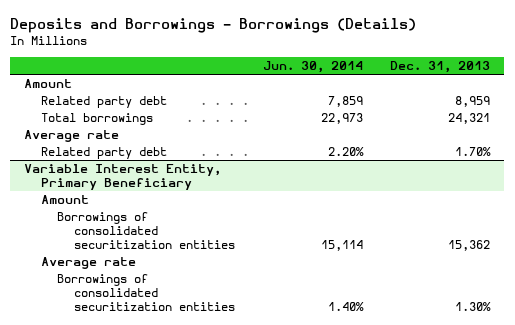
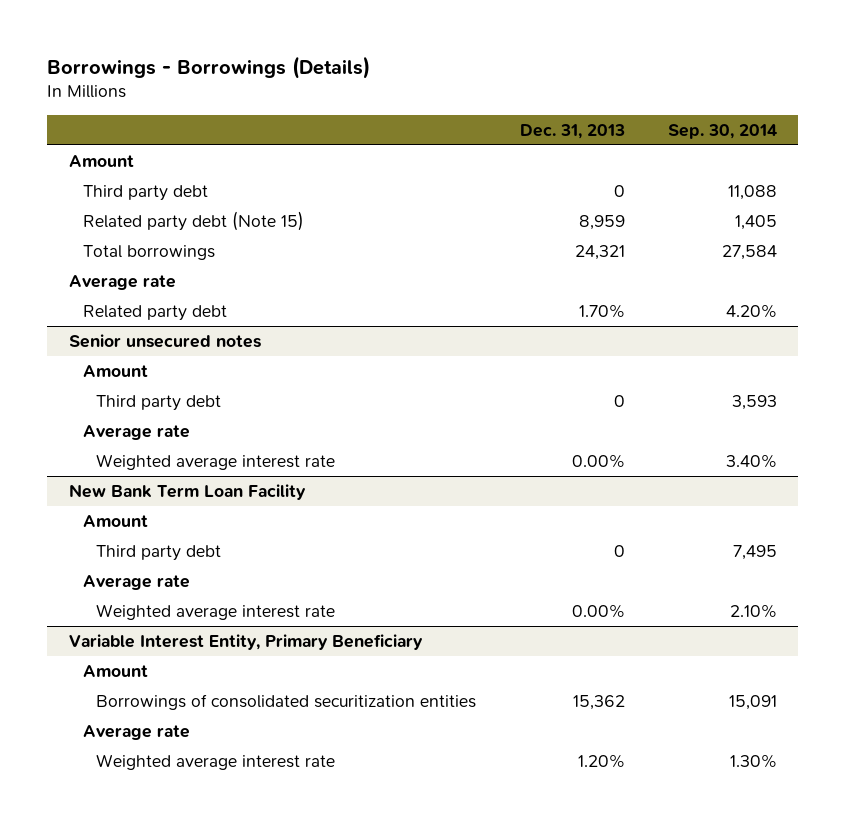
- Deposits and Borrowings - Borrowings (Details)
+ Borrowings - Borrowings (Details)
- | Jun. 30, 2014 | Dec. 31, 2013
+ | Dec. 31, 2013 | Sep. 30, 2014
- Related party debt | 7,859 | 8,959
+ Third party debt | 0 | 11,088
+ Related party debt (Note 15) | 8,959 | 1,405
+ Senior unsecured notes
+ Amount
+ Third party debt | 0 | 3,593
+ Average rate
+ Weighted average interest rate | 0.00% | 3.40%
+ New Bank Term Loan Facility
+ Amount
+ Third party debt | 0 | 7,495
+ Average rate
+ Weighted average interest rate | 0.00% | 2.10%
@ Variable Interest Entity, Primary Beneficiary
- Borrowings of consolidated securitization entities | 1.40% | 1.30%
+ Weighted average interest rate | 1.20% | 1.30%

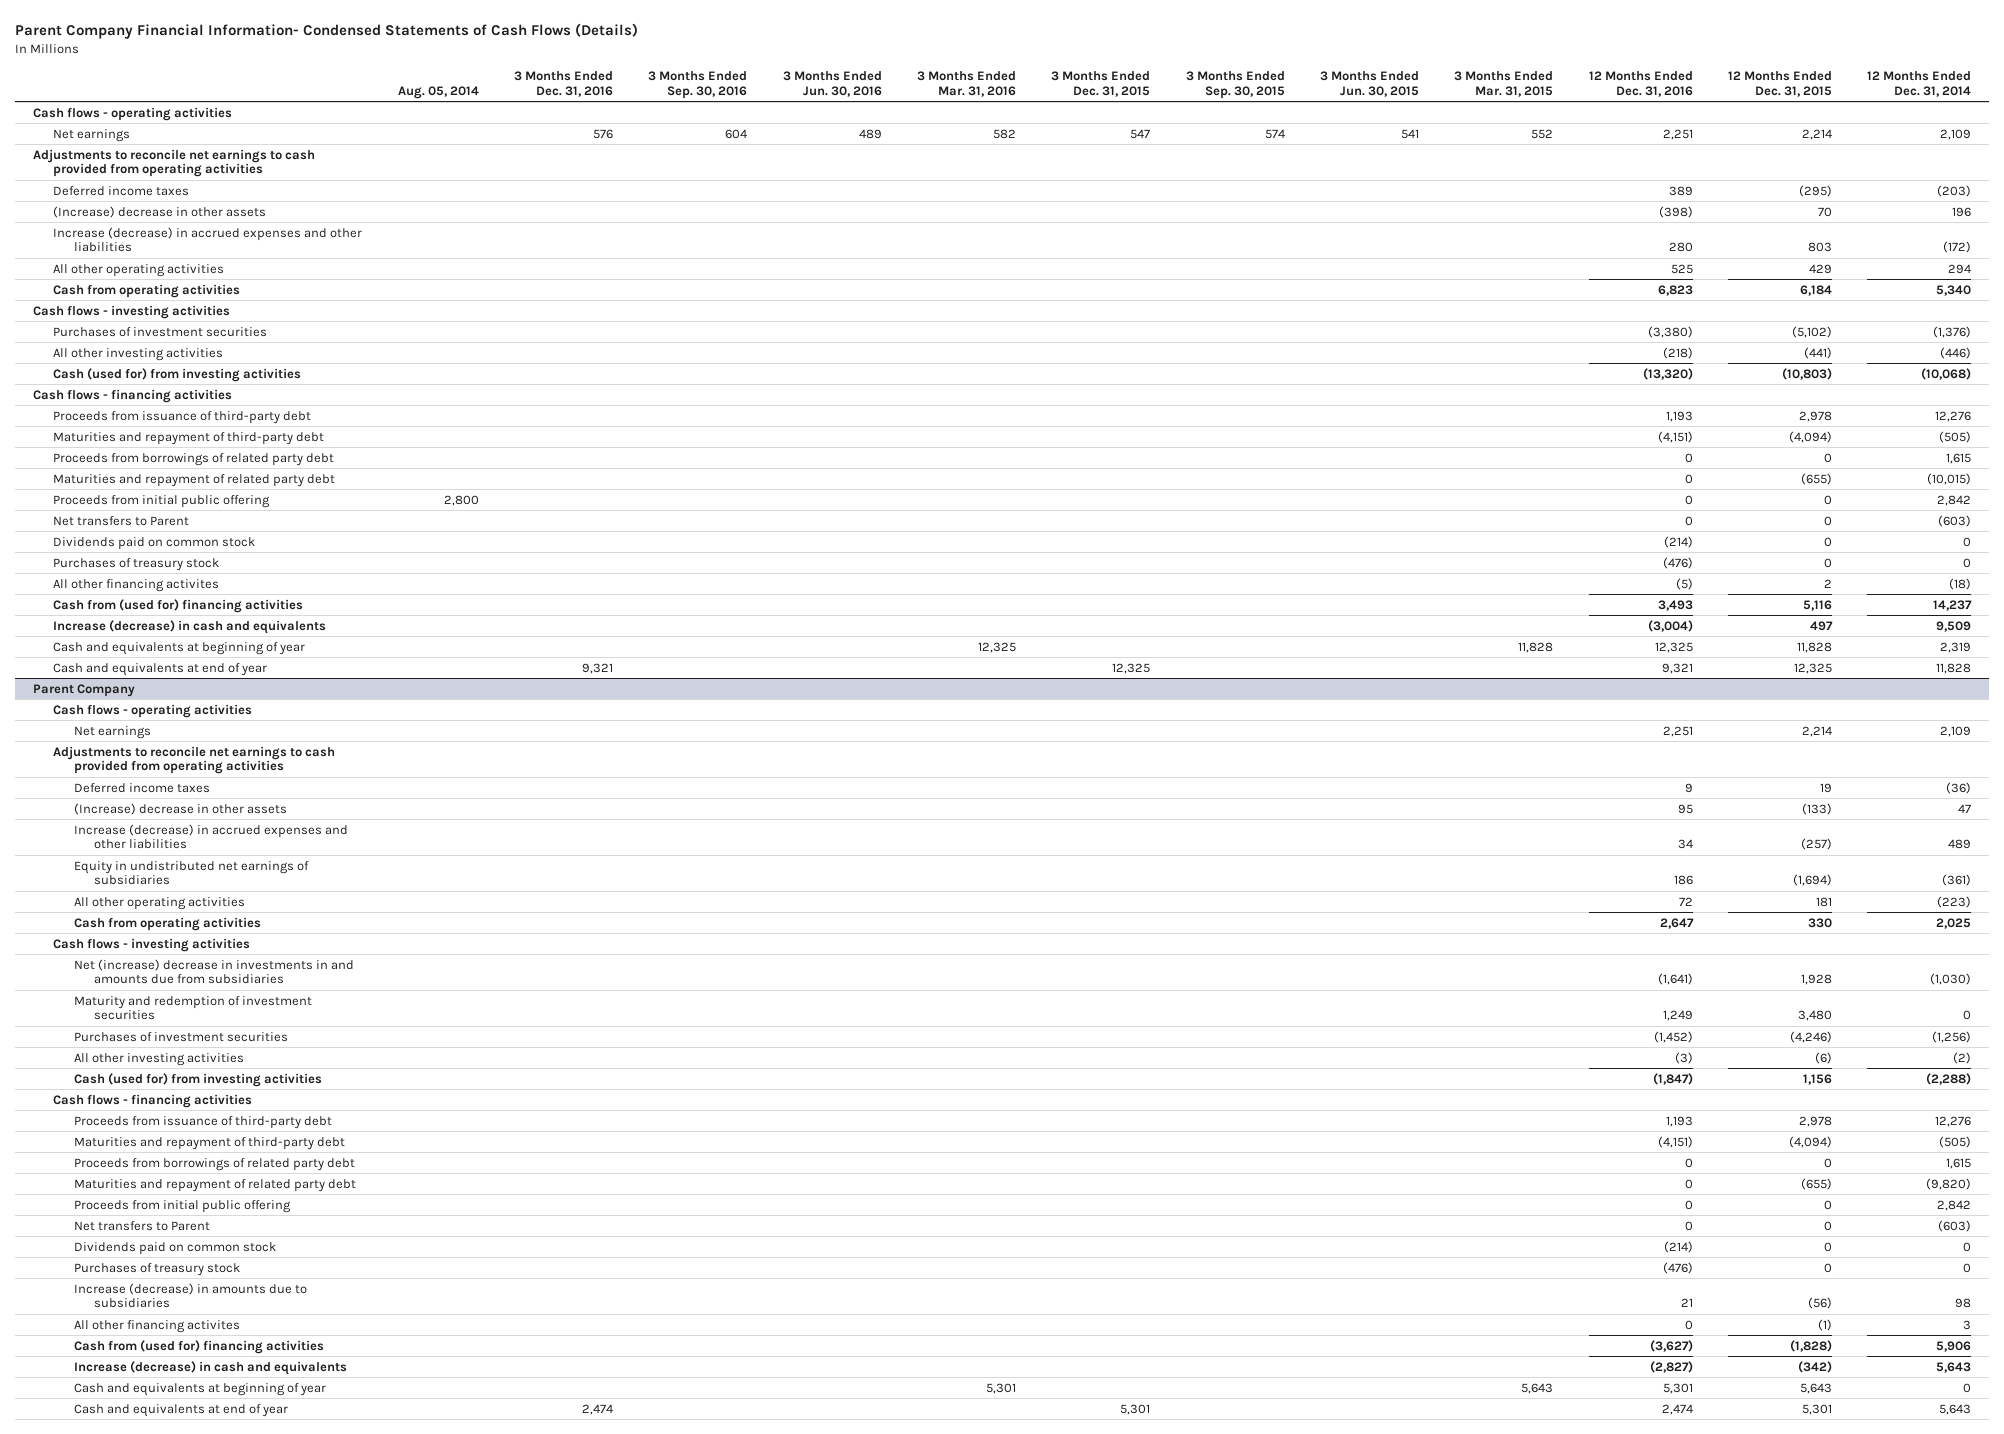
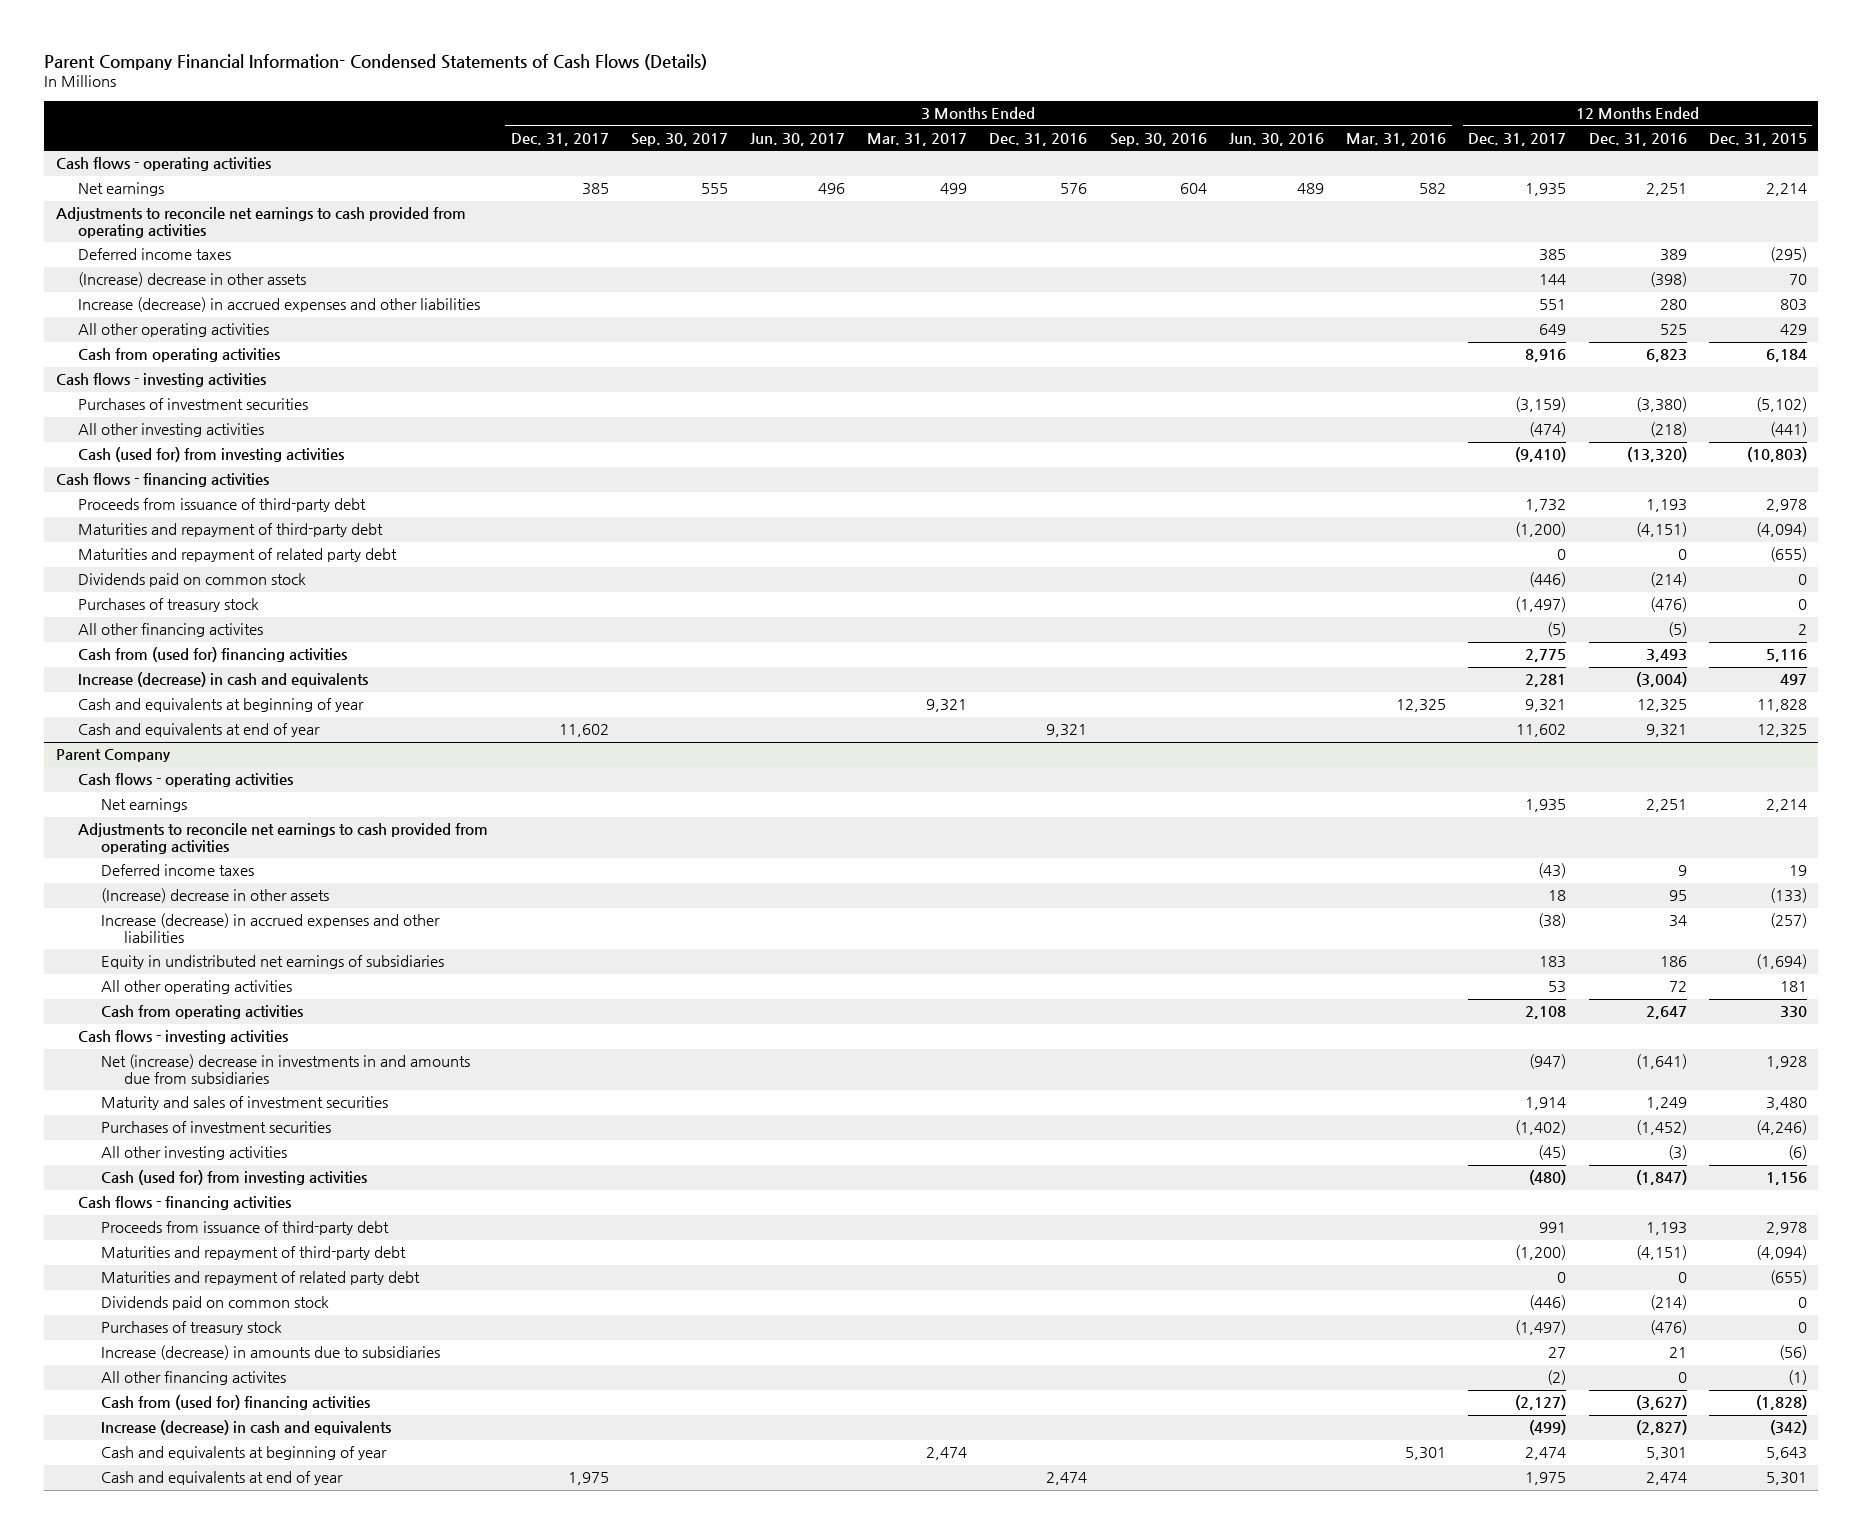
- | Aug. 05, 2014 | 3 Months Ended Dec. 31, 2016 | 3 Months Ended Sep. 30, 2016 | 3 Months Ended Jun. 30, 2016 | 3 Months Ended Mar. 31, 2016 | 3 Months Ended Dec. 31, 2015 | 3 Months Ended Sep. 30, 2015 | 3 Months Ended Jun. 30, 2015 | 3 Months Ended Mar. 31, 2015 | 12 Months Ended Dec. 31, 2016 | 12 Months Ended Dec. 31, 2015 | 12 Months Ended Dec. 31, 2014
+ | 3 Months Ended Dec. 31, 2017 | 3 Months Ended Sep. 30, 2017 | 3 Months Ended Jun. 30, 2017 | 3 Months Ended Mar. 31, 2017 | 3 Months Ended Dec. 31, 2016 | 3 Months Ended Sep. 30, 2016 | 3 Months Ended Jun. 30, 2016 | 3 Months Ended Mar. 31, 2016 | 12 Months Ended Dec. 31, 2017 | 12 Months Ended Dec. 31, 2016 | 12 Months Ended Dec. 31, 2015
- Proceeds from borrowings of related party debt | | | | | | | | | | 0 | 0 | 1,615
- Proceeds from initial public offering | 2,800 | | | | | | | | | 0 | 0 | 2,842
- Net transfers to Parent | | | | | | | | | | 0 | 0 | (603)
@ Parent Company
- Maturity and redemption of investment securities | | | | | | | | | | 1,249 | 3,480 | 0
+ Maturity and sales of investment securities | | | | | | | | | 1,914 | 1,249 | 3,480
- Proceeds from borrowings of related party debt | | | | | | | | | | 0 | 0 | 1,615
- Proceeds from initial public offering | | | | | | | | | | 0 | 0 | 2,842
- Net transfers to Parent | | | | | | | | | | 0 | 0 | (603)

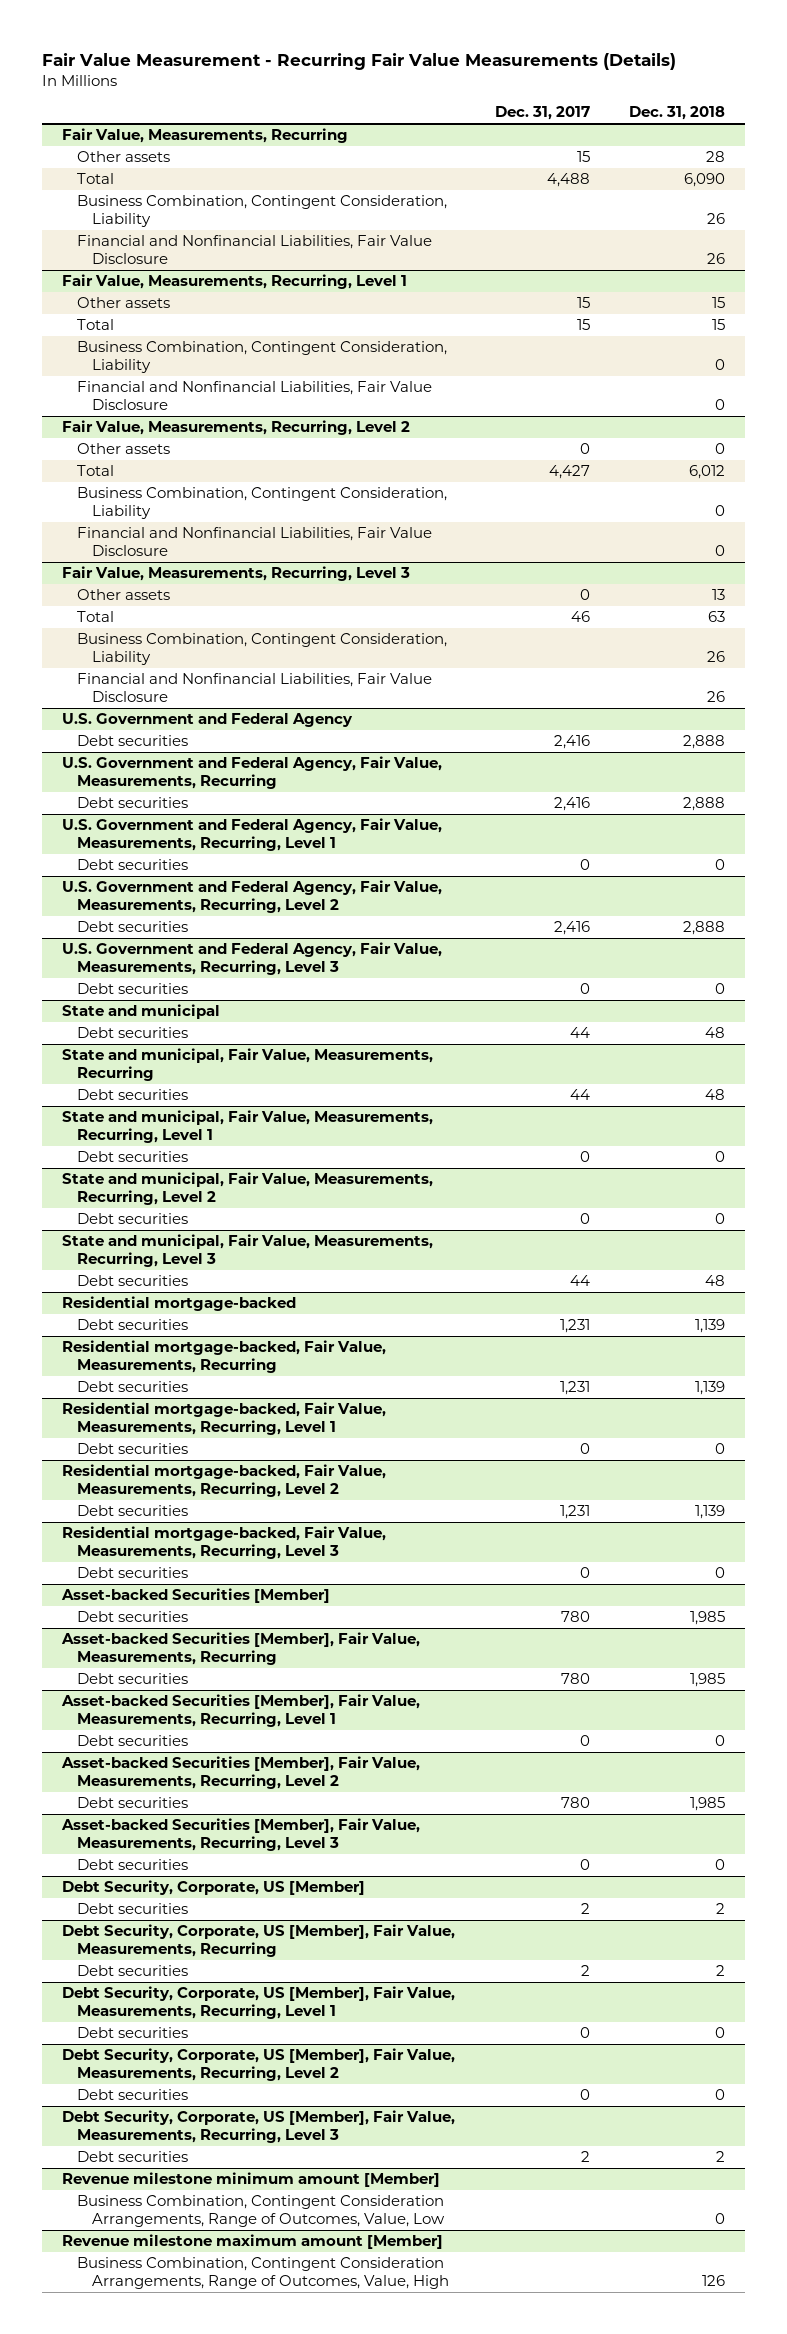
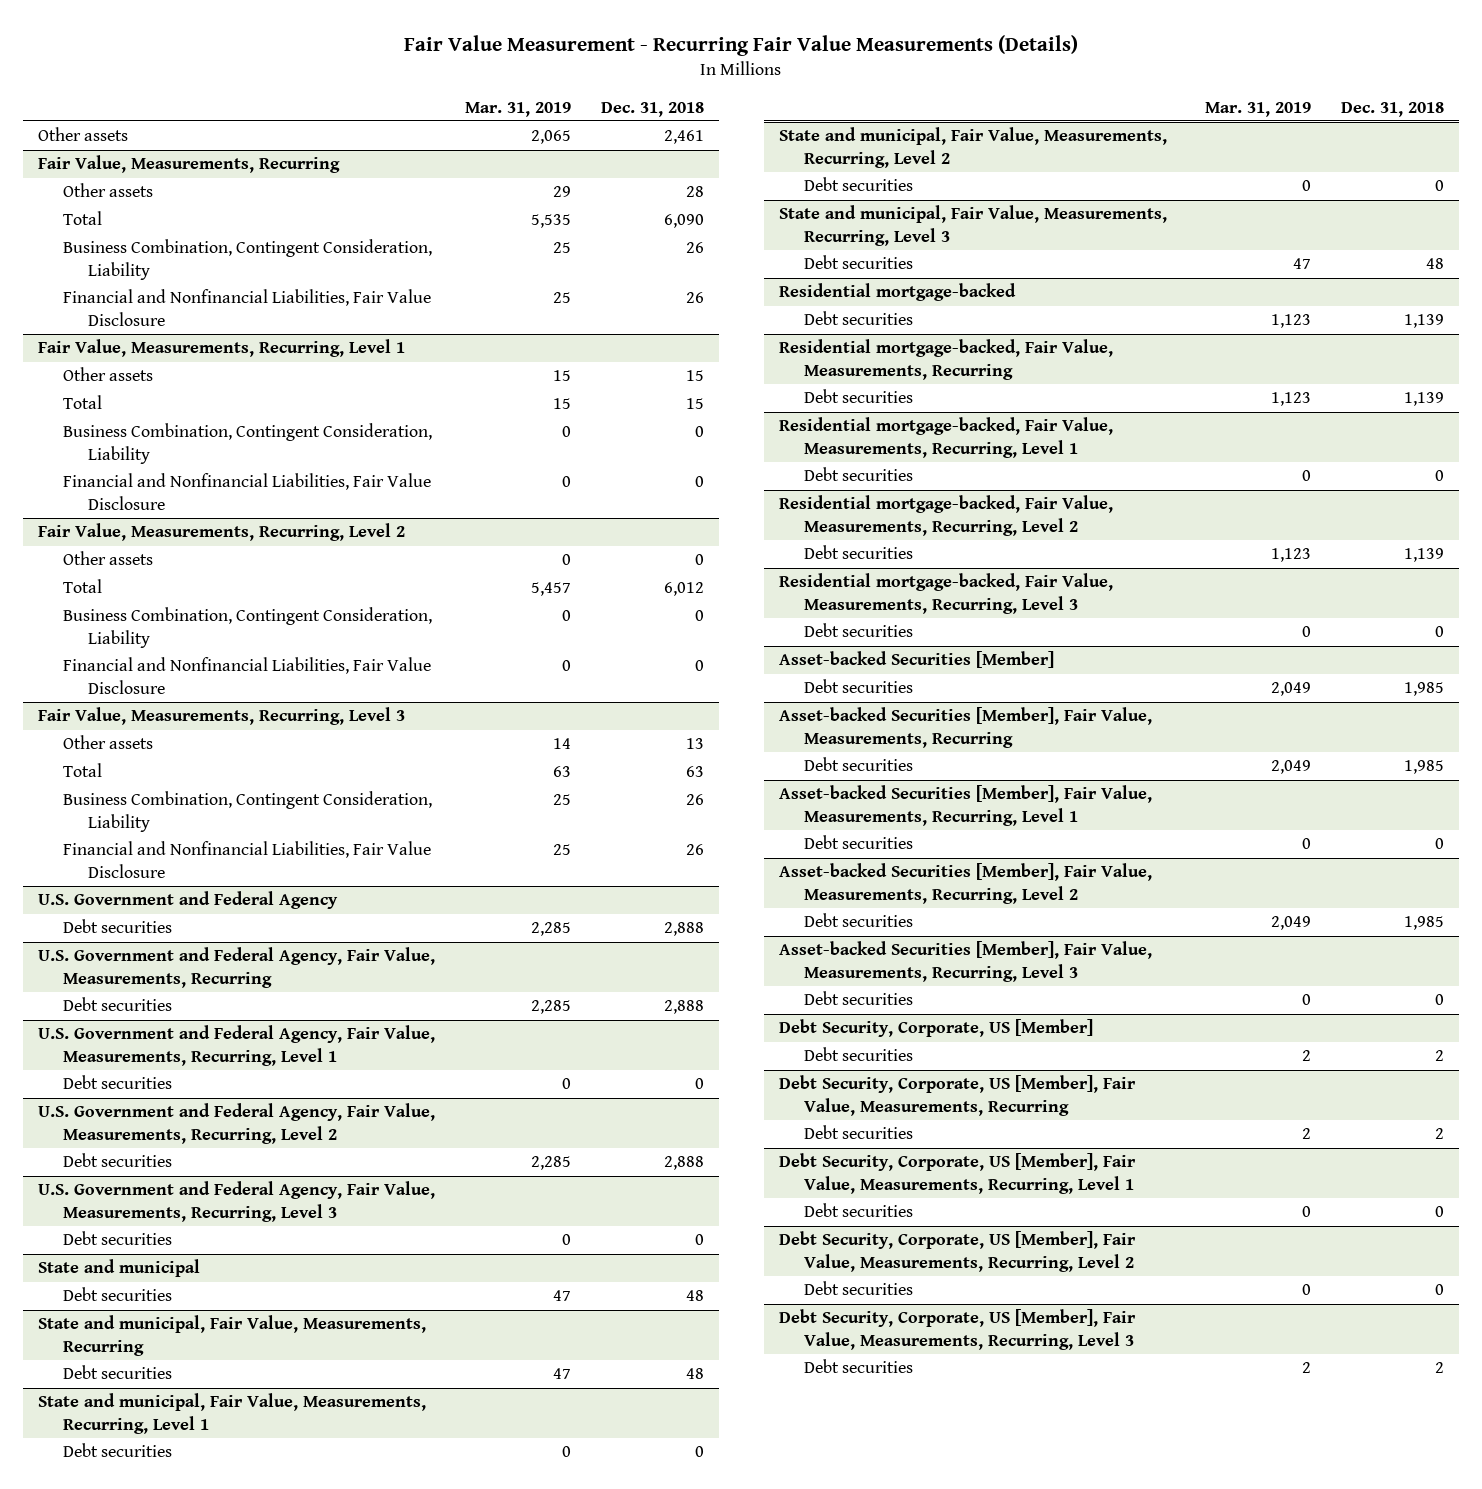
- | Dec. 31, 2017 | Dec. 31, 2018
+ | Mar. 31, 2019 | Dec. 31, 2018
+ Other assets | 2,065 | 2,461
- Revenue milestone minimum amount [Member]
- Business Combination, Contingent Consideration Arrangements, Range of Outcomes, Value, Low | | 0
- Revenue milestone maximum amount [Member]
- Business Combination, Contingent Consideration Arrangements, Range of Outcomes, Value, High | | 126

